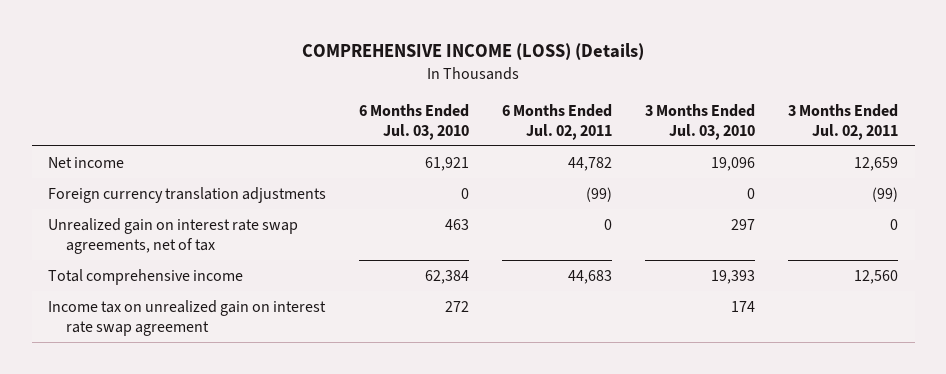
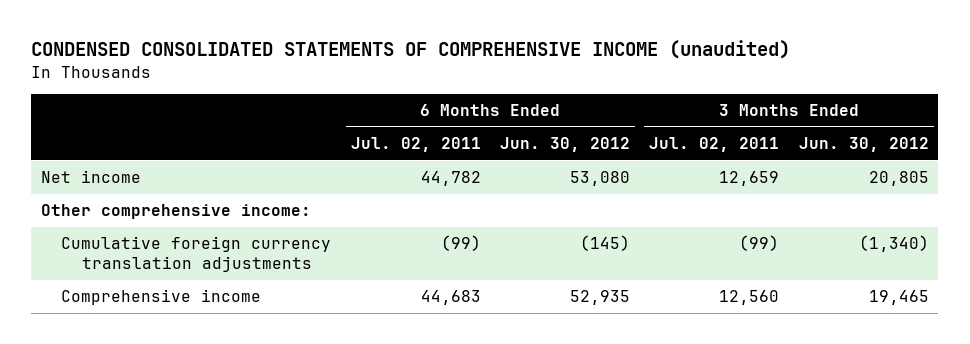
- COMPREHENSIVE INCOME (LOSS) (Details)
+ CONDENSED CONSOLIDATED STATEMENTS OF COMPREHENSIVE INCOME (unaudited)
- | 6 Months Ended Jul. 03, 2010 | 6 Months Ended Jul. 02, 2011 | 3 Months Ended Jul. 03, 2010 | 3 Months Ended Jul. 02, 2011
+ | 6 Months Ended Jul. 02, 2011 | 6 Months Ended Jun. 30, 2012 | 3 Months Ended Jul. 02, 2011 | 3 Months Ended Jun. 30, 2012
- Foreign currency translation adjustments | 0 | (99) | 0 | (99)
- Unrealized gain on interest rate swap agreements, net of tax | 463 | 0 | 297 | 0
- Total comprehensive income | 62,384 | 44,683 | 19,393 | 12,560
- Income tax on unrealized gain on interest rate swap agreement | 272 | | 174 |
+ Other comprehensive income:
+ Cumulative foreign currency translation adjustments | (99) | (145) | (99) | (1,340)
+ Comprehensive income | 44,683 | 52,935 | 12,560 | 19,465

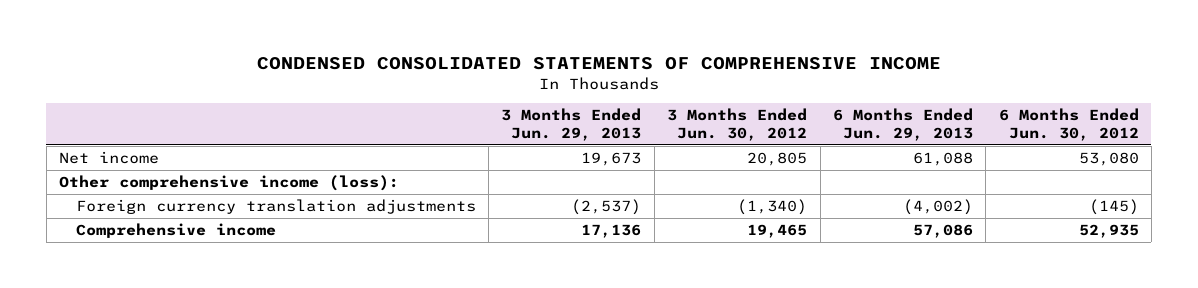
- CONDENSED CONSOLIDATED STATEMENTS OF COMPREHENSIVE INCOME (unaudited)
+ CONDENSED CONSOLIDATED STATEMENTS OF COMPREHENSIVE INCOME
- | 6 Months Ended Jul. 02, 2011 | 6 Months Ended Jun. 30, 2012 | 3 Months Ended Jul. 02, 2011 | 3 Months Ended Jun. 30, 2012
+ | 3 Months Ended Jun. 29, 2013 | 3 Months Ended Jun. 30, 2012 | 6 Months Ended Jun. 29, 2013 | 6 Months Ended Jun. 30, 2012
- Other comprehensive income:
- Cumulative foreign currency translation adjustments | (99) | (145) | (99) | (1,340)
+ Other comprehensive income (loss):
+ Foreign currency translation adjustments | (2,537) | (1,340) | (4,002) | (145)

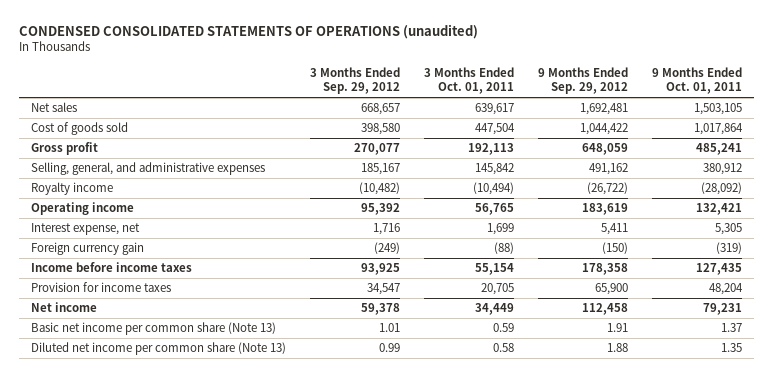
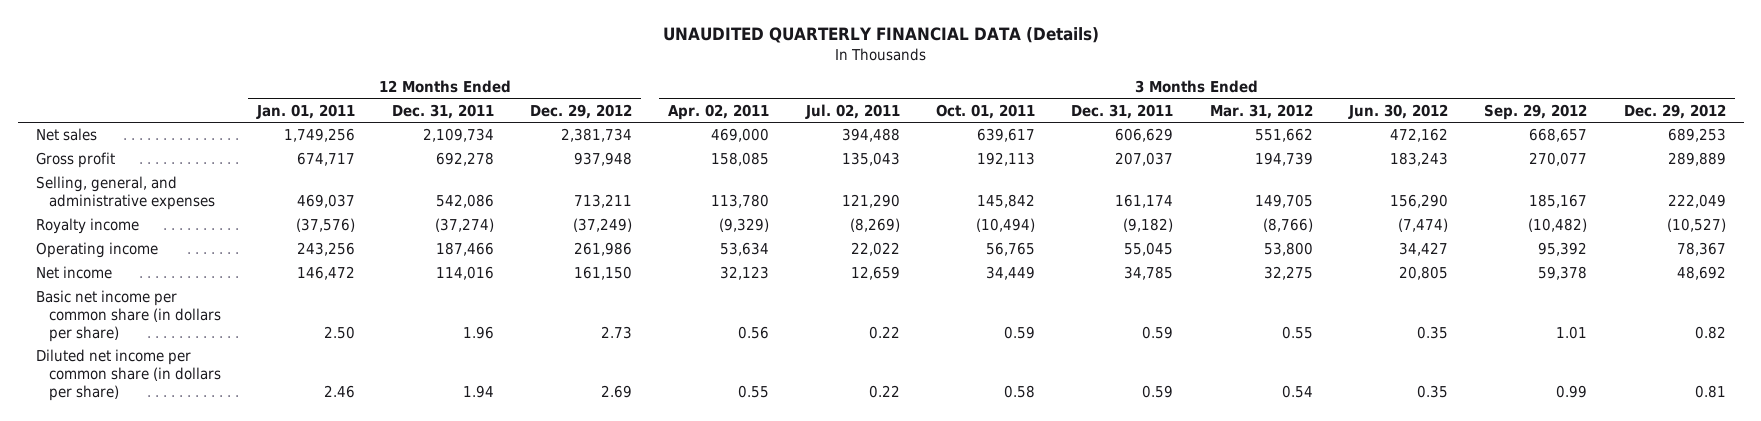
- CONDENSED CONSOLIDATED STATEMENTS OF OPERATIONS (unaudited)
+ UNAUDITED QUARTERLY FINANCIAL DATA (Details)
- | 3 Months Ended Sep. 29, 2012 | 3 Months Ended Oct. 01, 2011 | 9 Months Ended Sep. 29, 2012 | 9 Months Ended Oct. 01, 2011
+ | 12 Months Ended Jan. 01, 2011 | 12 Months Ended Dec. 31, 2011 | 12 Months Ended Dec. 29, 2012 | 3 Months Ended Apr. 02, 2011 | 3 Months Ended Jul. 02, 2011 | 3 Months Ended Oct. 01, 2011 | 3 Months Ended Dec. 31, 2011 | 3 Months Ended Mar. 31, 2012 | 3 Months Ended Jun. 30, 2012 | 3 Months Ended Sep. 29, 2012 | 3 Months Ended Dec. 29, 2012
- Cost of goods sold | 398,580 | 447,504 | 1,044,422 | 1,017,864
- Interest expense, net | 1,716 | 1,699 | 5,411 | 5,305
- Foreign currency gain | (249) | (88) | (150) | (319)
- Income before income taxes | 93,925 | 55,154 | 178,358 | 127,435
- Provision for income taxes | 34,547 | 20,705 | 65,900 | 48,204
- Basic net income per common share (Note 13) | 1.01 | 0.59 | 1.91 | 1.37
- Diluted net income per common share (Note 13) | 0.99 | 0.58 | 1.88 | 1.35
+ Basic net income per common share (in dollars per share) | 2.50 | 1.96 | 2.73 | 0.56 | 0.22 | 0.59 | 0.59 | 0.55 | 0.35 | 1.01 | 0.82
+ Diluted net income per common share (in dollars per share) | 2.46 | 1.94 | 2.69 | 0.55 | 0.22 | 0.58 | 0.59 | 0.54 | 0.35 | 0.99 | 0.81

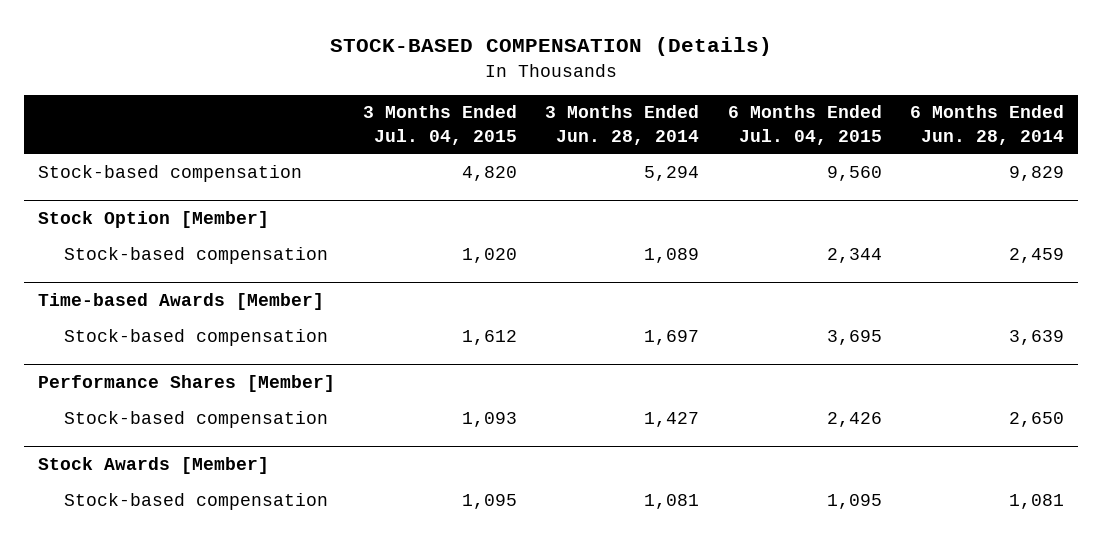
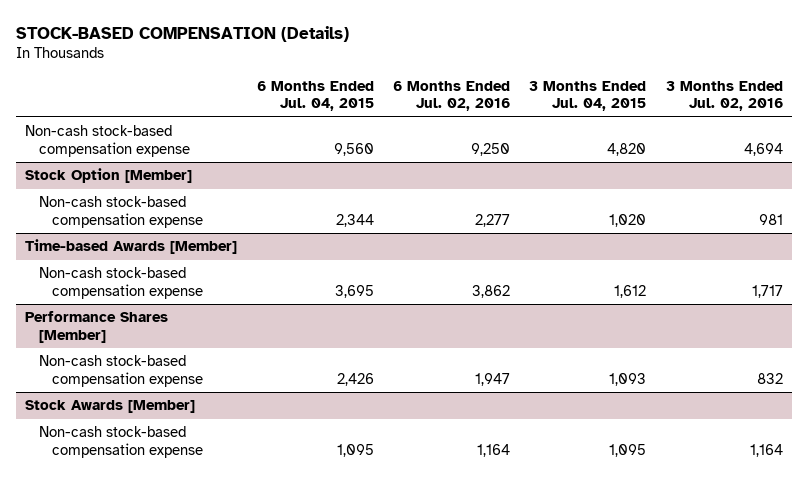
- | 3 Months Ended Jul. 04, 2015 | 3 Months Ended Jun. 28, 2014 | 6 Months Ended Jul. 04, 2015 | 6 Months Ended Jun. 28, 2014
+ | 6 Months Ended Jul. 04, 2015 | 6 Months Ended Jul. 02, 2016 | 3 Months Ended Jul. 04, 2015 | 3 Months Ended Jul. 02, 2016
- Stock-based compensation | 4,820 | 5,294 | 9,560 | 9,829
+ Non-cash stock-based compensation expense | 9,560 | 9,250 | 4,820 | 4,694
@ Stock Option [Member]
- Stock-based compensation | 1,020 | 1,089 | 2,344 | 2,459
+ Non-cash stock-based compensation expense | 2,344 | 2,277 | 1,020 | 981
@ Time-based Awards [Member]
- Stock-based compensation | 1,612 | 1,697 | 3,695 | 3,639
+ Non-cash stock-based compensation expense | 3,695 | 3,862 | 1,612 | 1,717
@ Performance Shares [Member]
- Stock-based compensation | 1,093 | 1,427 | 2,426 | 2,650
+ Non-cash stock-based compensation expense | 2,426 | 1,947 | 1,093 | 832
@ Stock Awards [Member]
- Stock-based compensation | 1,095 | 1,081 | 1,095 | 1,081
+ Non-cash stock-based compensation expense | 1,095 | 1,164 | 1,095 | 1,164

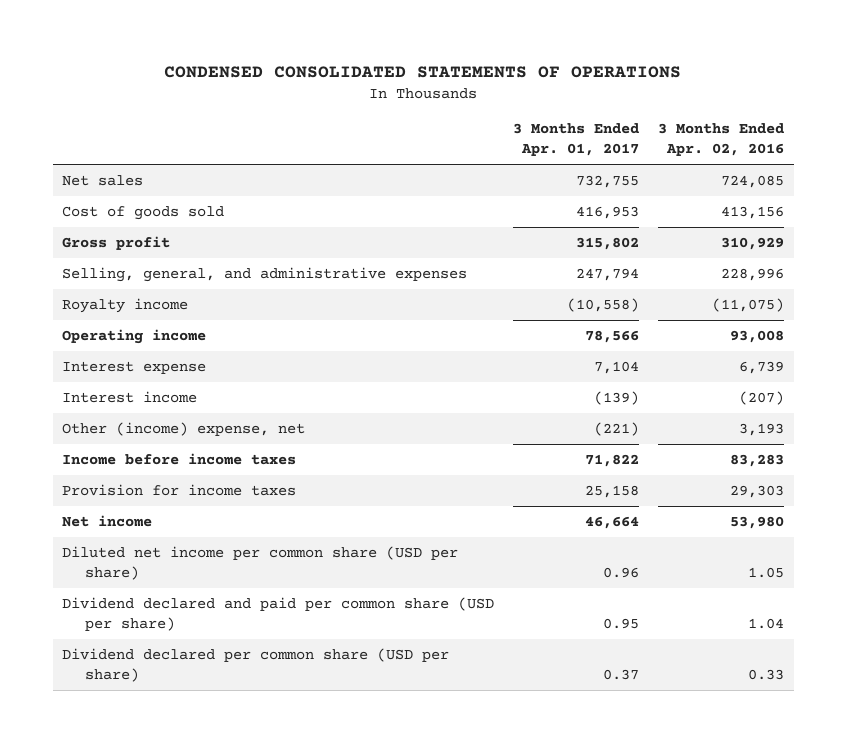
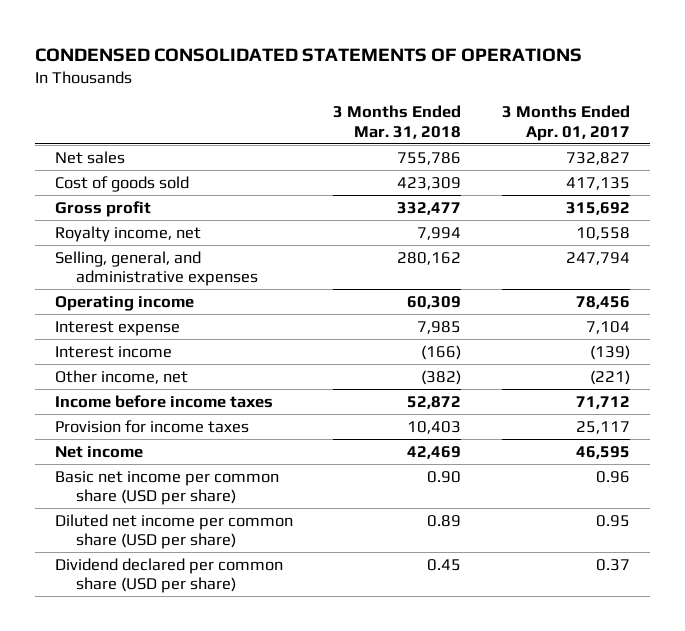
- | 3 Months Ended Apr. 01, 2017 | 3 Months Ended Apr. 02, 2016
+ | 3 Months Ended Mar. 31, 2018 | 3 Months Ended Apr. 01, 2017
- Net sales | 732,755 | 724,085
- Cost of goods sold | 416,953 | 413,156
- Gross profit | 315,802 | 310,929
+ Net sales | 755,786 | 732,827
+ Cost of goods sold | 423,309 | 417,135
+ Gross profit | 332,477 | 315,692
+ Royalty income, net | 7,994 | 10,558
- Royalty income | (10,558) | (11,075)
- Operating income | 78,566 | 93,008
+ Operating income | 60,309 | 78,456
- Other (income) expense, net | (221) | 3,193
- Income before income taxes | 71,822 | 83,283
- Provision for income taxes | 25,158 | 29,303
- Net income | 46,664 | 53,980
- Diluted net income per common share (USD per share) | 0.96 | 1.05
- Dividend declared and paid per common share (USD per share) | 0.95 | 1.04
+ Other income, net | (382) | (221)
+ Income before income taxes | 52,872 | 71,712
+ Provision for income taxes | 10,403 | 25,117
+ Net income | 42,469 | 46,595
+ Basic net income per common share (USD per share) | 0.90 | 0.96
+ Diluted net income per common share (USD per share) | 0.89 | 0.95

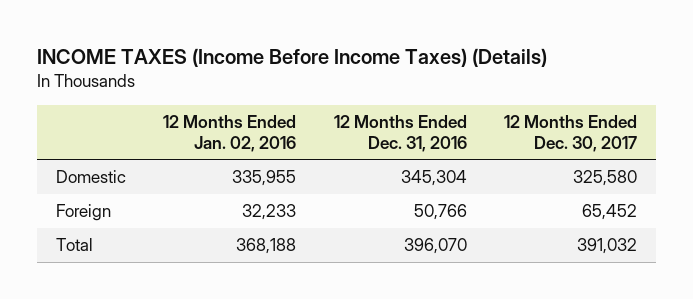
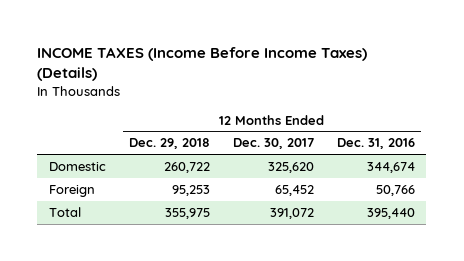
- | 12 Months Ended Jan. 02, 2016 | 12 Months Ended Dec. 31, 2016 | 12 Months Ended Dec. 30, 2017
+ | 12 Months Ended Dec. 29, 2018 | 12 Months Ended Dec. 30, 2017 | 12 Months Ended Dec. 31, 2016
- Domestic | 335,955 | 345,304 | 325,580
+ Domestic | 260,722 | 325,620 | 344,674
- Total | 368,188 | 396,070 | 391,032
+ Total | 355,975 | 391,072 | 395,440

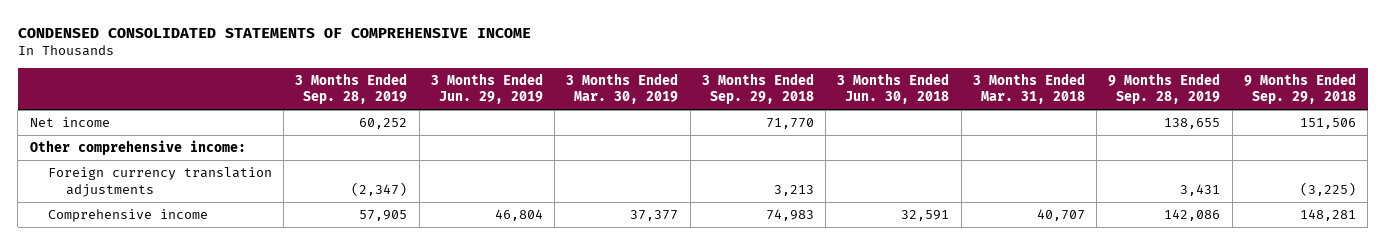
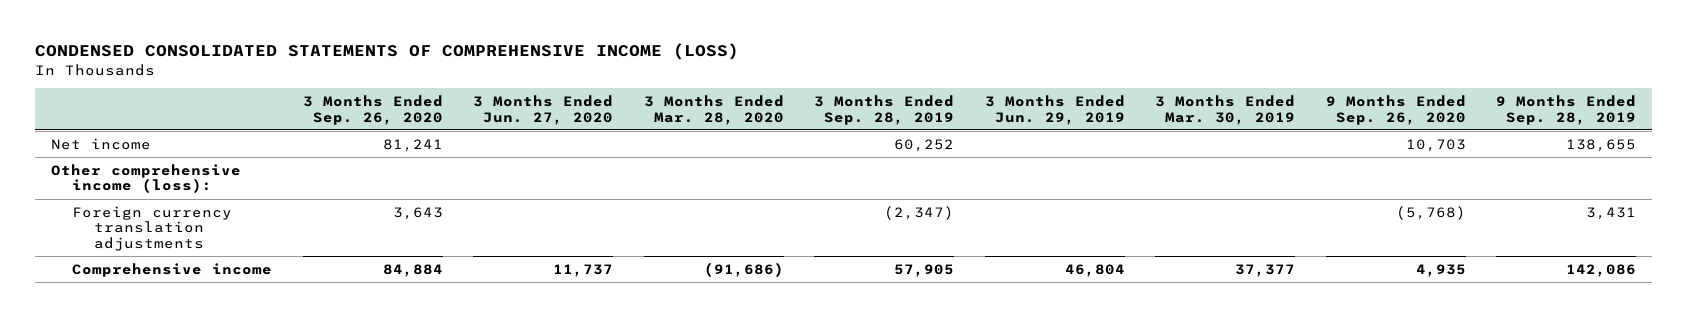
- CONDENSED CONSOLIDATED STATEMENTS OF COMPREHENSIVE INCOME
+ CONDENSED CONSOLIDATED STATEMENTS OF COMPREHENSIVE INCOME (LOSS)
- | 3 Months Ended Sep. 28, 2019 | 3 Months Ended Jun. 29, 2019 | 3 Months Ended Mar. 30, 2019 | 3 Months Ended Sep. 29, 2018 | 3 Months Ended Jun. 30, 2018 | 3 Months Ended Mar. 31, 2018 | 9 Months Ended Sep. 28, 2019 | 9 Months Ended Sep. 29, 2018
+ | 3 Months Ended Sep. 26, 2020 | 3 Months Ended Jun. 27, 2020 | 3 Months Ended Mar. 28, 2020 | 3 Months Ended Sep. 28, 2019 | 3 Months Ended Jun. 29, 2019 | 3 Months Ended Mar. 30, 2019 | 9 Months Ended Sep. 26, 2020 | 9 Months Ended Sep. 28, 2019
- Other comprehensive income:
+ Other comprehensive income (loss):

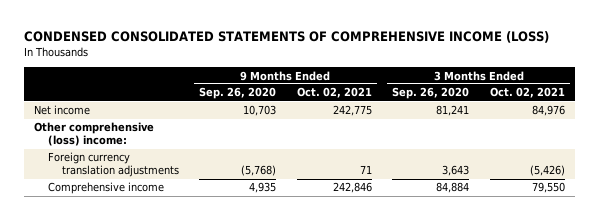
- | 3 Months Ended Sep. 26, 2020 | 3 Months Ended Jun. 27, 2020 | 3 Months Ended Mar. 28, 2020 | 3 Months Ended Sep. 28, 2019 | 3 Months Ended Jun. 29, 2019 | 3 Months Ended Mar. 30, 2019 | 9 Months Ended Sep. 26, 2020 | 9 Months Ended Sep. 28, 2019
+ | 9 Months Ended Sep. 26, 2020 | 9 Months Ended Oct. 02, 2021 | 3 Months Ended Sep. 26, 2020 | 3 Months Ended Oct. 02, 2021
- Other comprehensive income (loss):
+ Other comprehensive (loss) income:

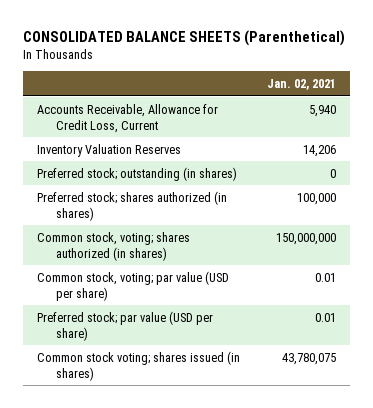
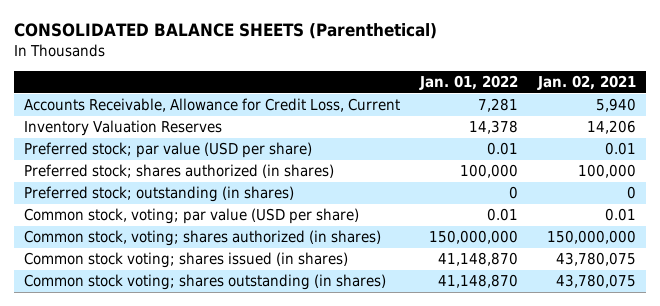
- | Jan. 02, 2021
+ | Jan. 01, 2022 | Jan. 02, 2021
moved up: Preferred stock; par value (USD per share) | 0.01 | 0.01
moved down: Preferred stock; outstanding (in shares) | 0 | 0
moved down: Common stock, voting; shares authorized (in shares) | 150,000,000 | 150,000,000
+ Common stock voting; shares outstanding (in shares) | 41,148,870 | 43,780,075

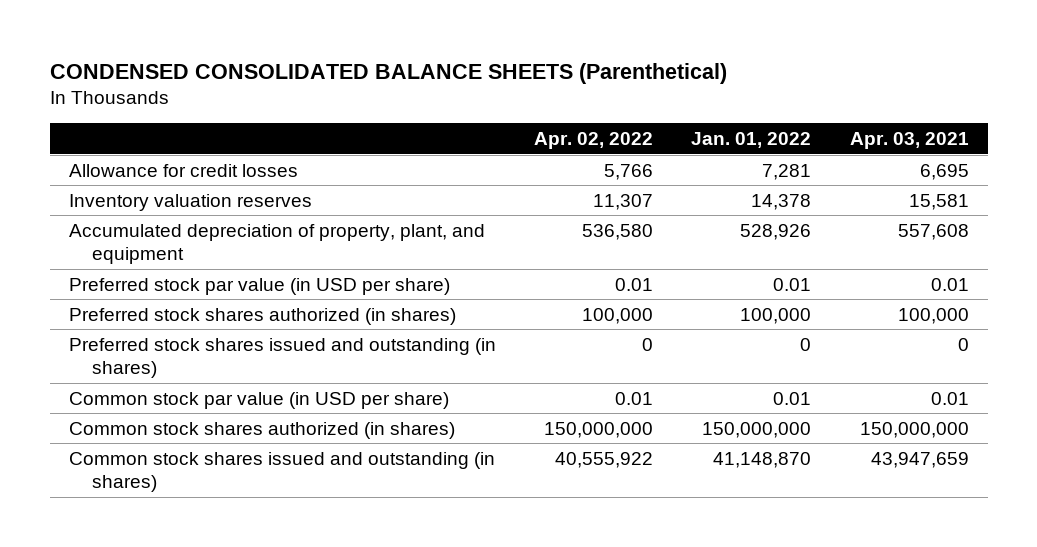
- CONSOLIDATED BALANCE SHEETS (Parenthetical)
+ CONDENSED CONSOLIDATED BALANCE SHEETS (Parenthetical)
- | Jan. 01, 2022 | Jan. 02, 2021
+ | Apr. 02, 2022 | Jan. 01, 2022 | Apr. 03, 2021
- Accounts Receivable, Allowance for Credit Loss, Current | 7,281 | 5,940
- Inventory Valuation Reserves | 14,378 | 14,206
- Preferred stock; par value (USD per share) | 0.01 | 0.01
- Preferred stock; shares authorized (in shares) | 100,000 | 100,000
- Preferred stock; outstanding (in shares) | 0 | 0
- Common stock, voting; par value (USD per share) | 0.01 | 0.01
- Common stock, voting; shares authorized (in shares) | 150,000,000 | 150,000,000
- Common stock voting; shares issued (in shares) | 41,148,870 | 43,780,075
- Common stock voting; shares outstanding (in shares) | 41,148,870 | 43,780,075
+ Allowance for credit losses | 5,766 | 7,281 | 6,695
+ Inventory valuation reserves | 11,307 | 14,378 | 15,581
+ Accumulated depreciation of property, plant, and equipment | 536,580 | 528,926 | 557,608
+ Preferred stock par value (in USD per share) | 0.01 | 0.01 | 0.01
+ Preferred stock shares authorized (in shares) | 100,000 | 100,000 | 100,000
+ Preferred stock shares issued and outstanding (in shares) | 0 | 0 | 0
+ Common stock par value (in USD per share) | 0.01 | 0.01 | 0.01
+ Common stock shares authorized (in shares) | 150,000,000 | 150,000,000 | 150,000,000
+ Common stock shares issued and outstanding (in shares) | 40,555,922 | 41,148,870 | 43,947,659

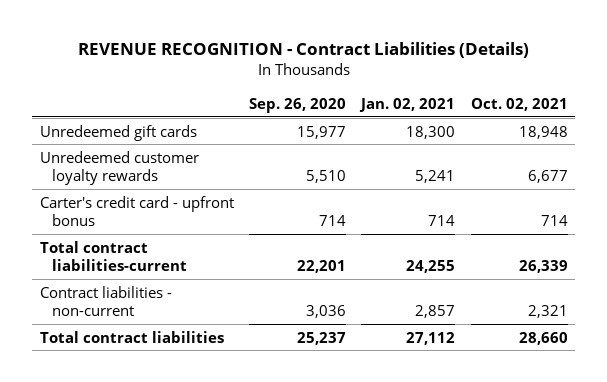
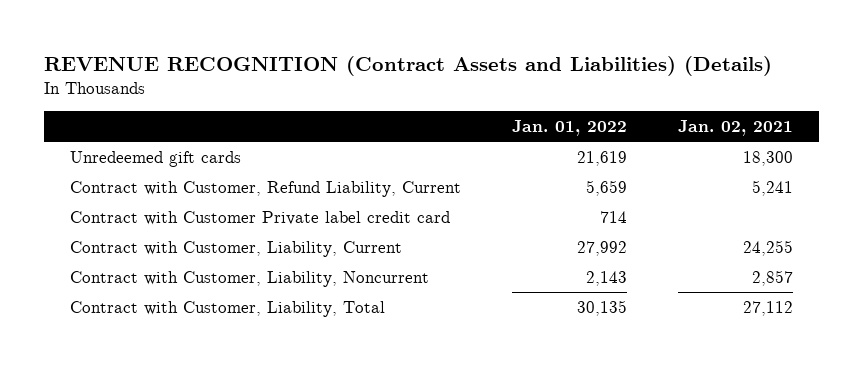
- REVENUE RECOGNITION - Contract Liabilities (Details)
+ REVENUE RECOGNITION (Contract Assets and Liabilities) (Details)
- | Sep. 26, 2020 | Jan. 02, 2021 | Oct. 02, 2021
+ | Jan. 01, 2022 | Jan. 02, 2021
- Unredeemed customer loyalty rewards | 5,510 | 5,241 | 6,677
- Carter's credit card - upfront bonus | 714 | 714 | 714
- Total contract liabilities-current | 22,201 | 24,255 | 26,339
- Contract liabilities - non-current | 3,036 | 2,857 | 2,321
- Total contract liabilities | 25,237 | 27,112 | 28,660
+ Contract with Customer, Refund Liability, Current | 5,659 | 5,241
+ Contract with Customer Private label credit card | 714 |
+ Contract with Customer, Liability, Current | 27,992 | 24,255
+ Contract with Customer, Liability, Noncurrent | 2,143 | 2,857
+ Contract with Customer, Liability, Total | 30,135 | 27,112

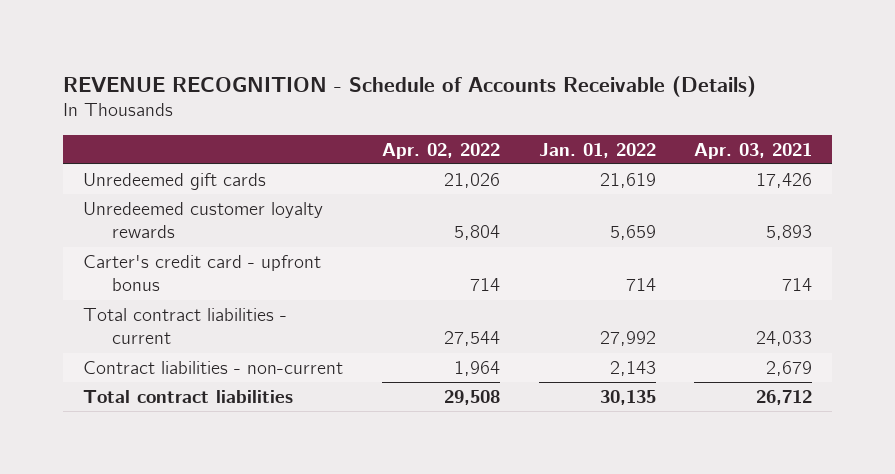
- REVENUE RECOGNITION (Contract Assets and Liabilities) (Details)
+ REVENUE RECOGNITION - Schedule of Accounts Receivable (Details)
- | Jan. 01, 2022 | Jan. 02, 2021
+ | Apr. 02, 2022 | Jan. 01, 2022 | Apr. 03, 2021
- Contract with Customer, Refund Liability, Current | 5,659 | 5,241
- Contract with Customer Private label credit card | 714 |
- Contract with Customer, Liability, Current | 27,992 | 24,255
- Contract with Customer, Liability, Noncurrent | 2,143 | 2,857
- Contract with Customer, Liability, Total | 30,135 | 27,112
+ Unredeemed customer loyalty rewards | 5,804 | 5,659 | 5,893
+ Carter's credit card - upfront bonus | 714 | 714 | 714
+ Total contract liabilities - current | 27,544 | 27,992 | 24,033
+ Contract liabilities - non-current | 1,964 | 2,143 | 2,679
+ Total contract liabilities | 29,508 | 30,135 | 26,712

